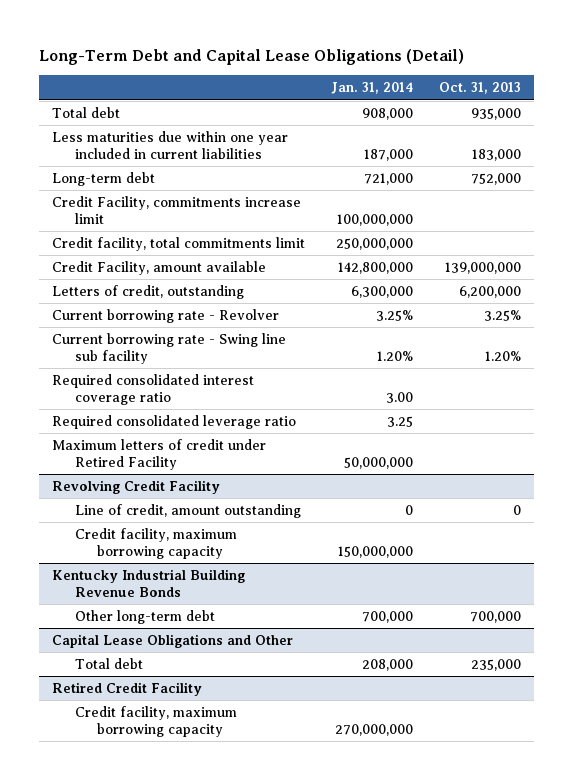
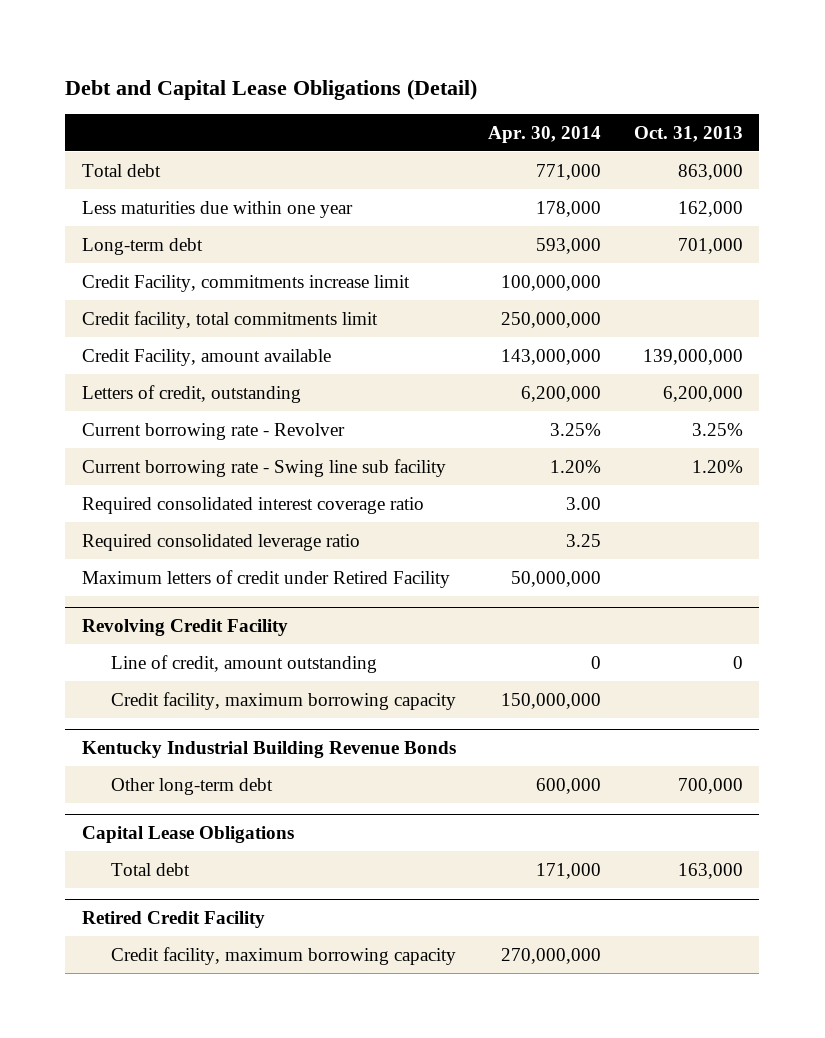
- Long-Term Debt and Capital Lease Obligations (Detail)
+ Debt and Capital Lease Obligations (Detail)
- | Jan. 31, 2014 | Oct. 31, 2013
+ | Apr. 30, 2014 | Oct. 31, 2013
- Total debt | 908,000 | 935,000
- Less maturities due within one year included in current liabilities | 187,000 | 183,000
- Long-term debt | 721,000 | 752,000
+ Total debt | 771,000 | 863,000
+ Less maturities due within one year | 178,000 | 162,000
+ Long-term debt | 593,000 | 701,000
- Capital Lease Obligations and Other
- Total debt | 208,000 | 235,000
+ Capital Lease Obligations
+ Total debt | 171,000 | 163,000

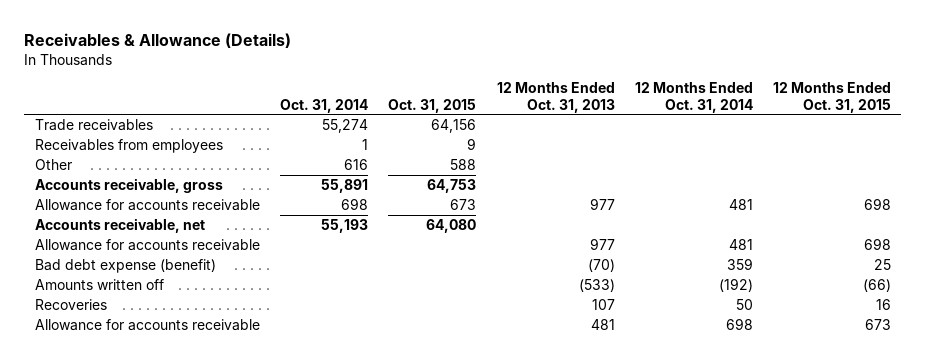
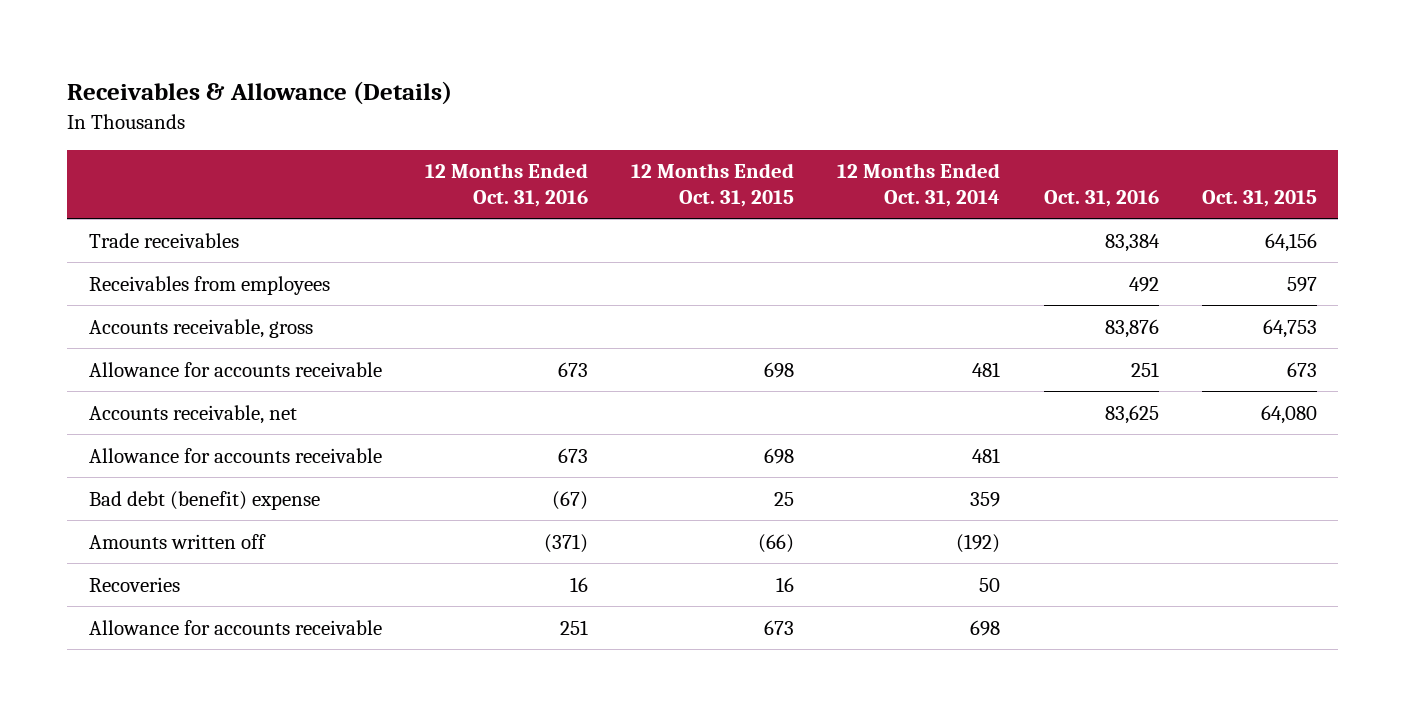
- | Oct. 31, 2014 | Oct. 31, 2015 | 12 Months Ended Oct. 31, 2013 | 12 Months Ended Oct. 31, 2014 | 12 Months Ended Oct. 31, 2015
+ | 12 Months Ended Oct. 31, 2016 | 12 Months Ended Oct. 31, 2015 | 12 Months Ended Oct. 31, 2014 | Oct. 31, 2016 | Oct. 31, 2015
- Receivables from employees | 1 | 9 | | |
- Other | 616 | 588 | | |
+ Receivables from employees | | | | 492 | 597
- Bad debt expense (benefit) | | | (70) | 359 | 25
+ Bad debt (benefit) expense | (67) | 25 | 359 | |

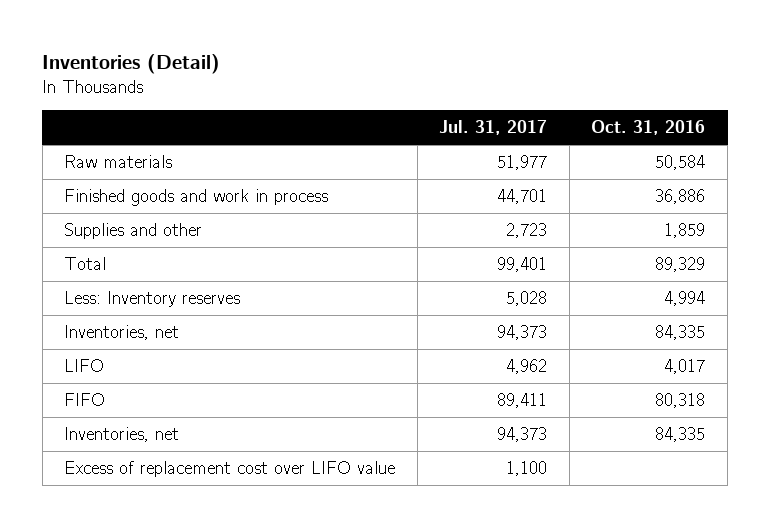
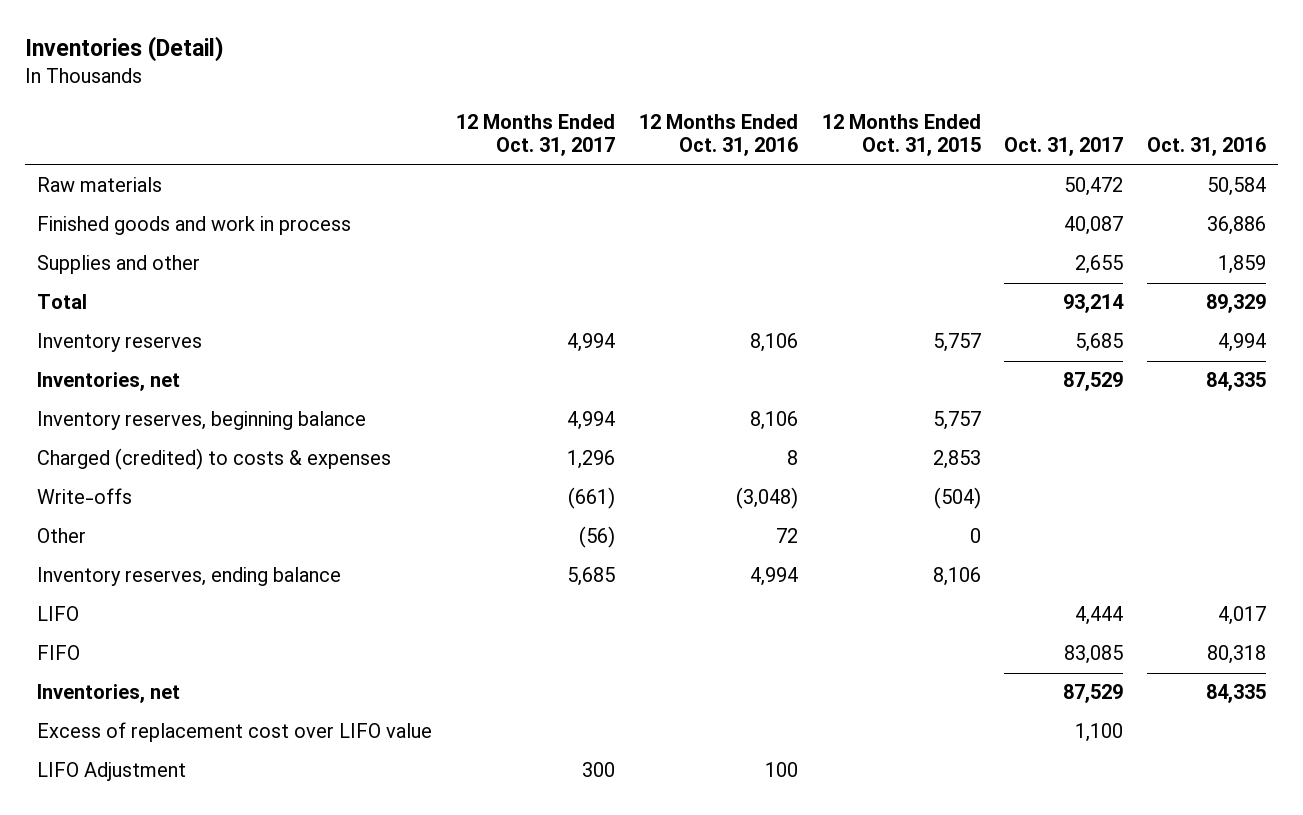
- | Jul. 31, 2017 | Oct. 31, 2016
+ | 12 Months Ended Oct. 31, 2017 | 12 Months Ended Oct. 31, 2016 | 12 Months Ended Oct. 31, 2015 | Oct. 31, 2017 | Oct. 31, 2016
- Less: Inventory reserves | 5,028 | 4,994
+ Inventory reserves | 4,994 | 8,106 | 5,757 | 5,685 | 4,994
+ Inventory reserves, beginning balance | 4,994 | 8,106 | 5,757 | |
+ Charged (credited) to costs & expenses | 1,296 | 8 | 2,853 | |
+ Write-offs | (661) | (3,048) | (504) | |
+ Other | (56) | 72 | 0 | |
+ Inventory reserves, ending balance | 5,685 | 4,994 | 8,106 | |
+ LIFO Adjustment | 300 | 100 | | |

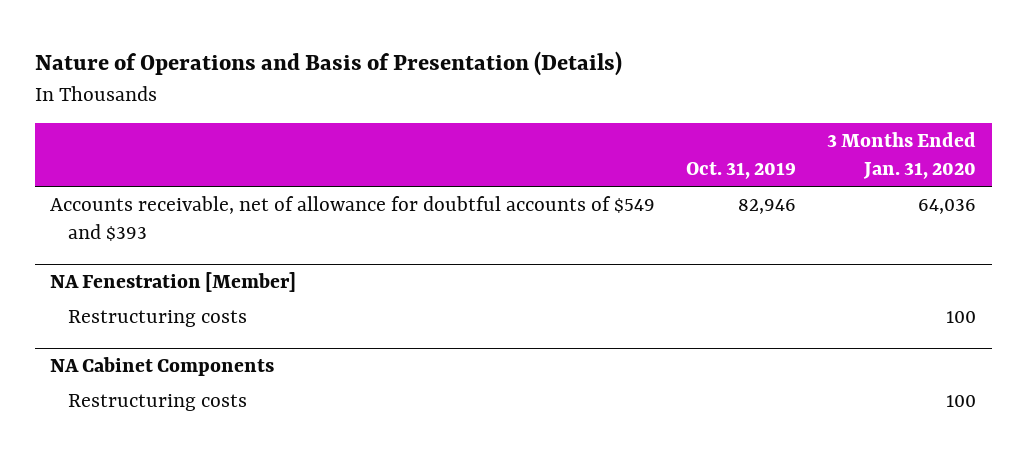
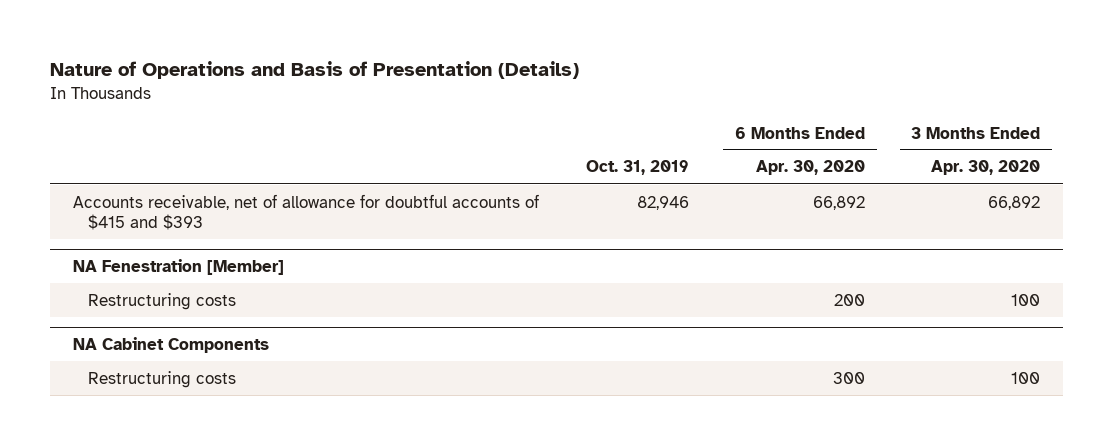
- | Oct. 31, 2019 | 3 Months Ended Jan. 31, 2020
+ | Oct. 31, 2019 | 6 Months Ended Apr. 30, 2020 | 3 Months Ended Apr. 30, 2020
- Accounts receivable, net of allowance for doubtful accounts of $549 and $393 | 82,946 | 64,036
+ Accounts receivable, net of allowance for doubtful accounts of $415 and $393 | 82,946 | 66,892 | 66,892

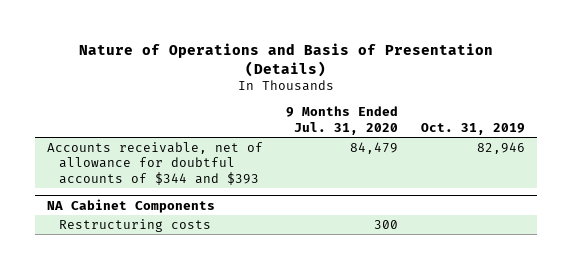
- | Oct. 31, 2019 | 6 Months Ended Apr. 30, 2020 | 3 Months Ended Apr. 30, 2020
+ | 9 Months Ended Jul. 31, 2020 | Oct. 31, 2019
- Accounts receivable, net of allowance for doubtful accounts of $415 and $393 | 82,946 | 66,892 | 66,892
- NA Fenestration [Member]
- Restructuring costs | | 200 | 100
+ Accounts receivable, net of allowance for doubtful accounts of $344 and $393 | 84,479 | 82,946

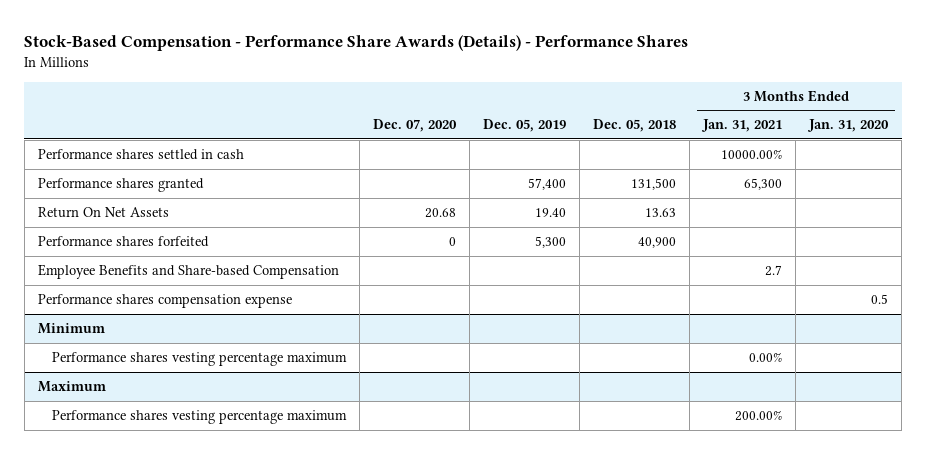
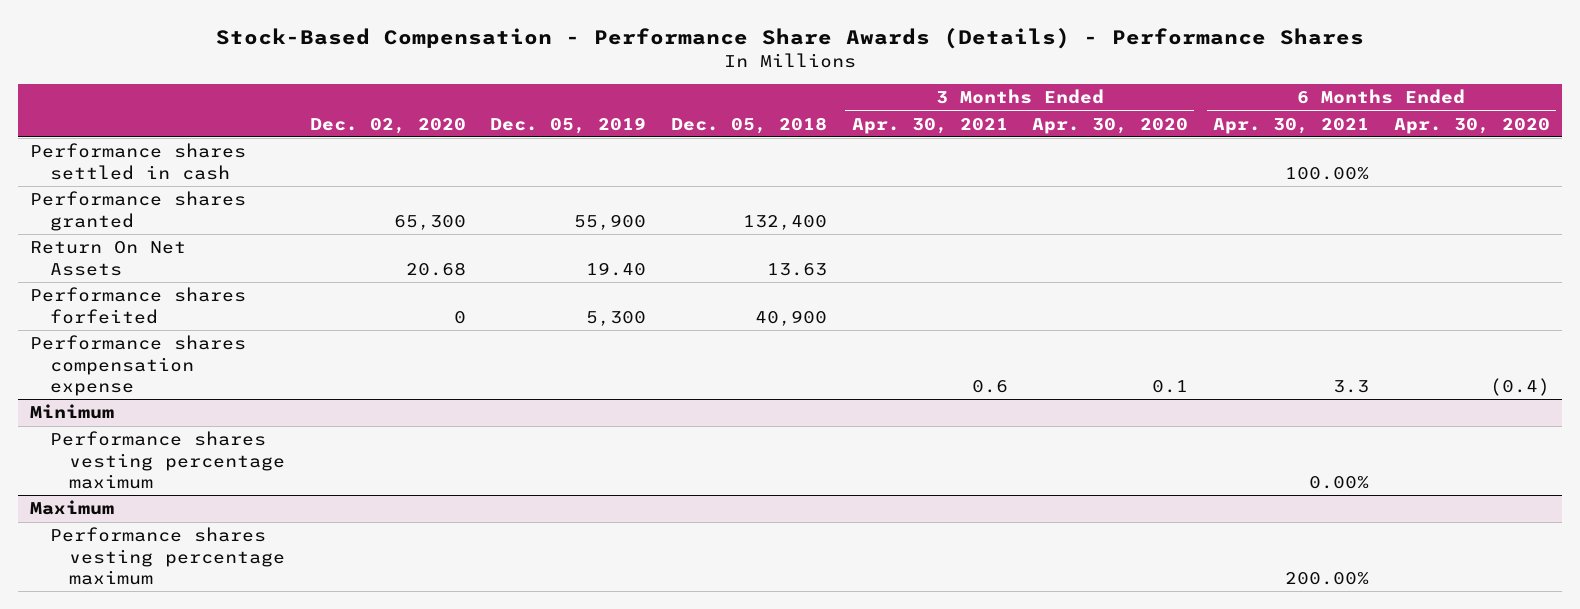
- | Dec. 07, 2020 | Dec. 05, 2019 | Dec. 05, 2018 | 3 Months Ended Jan. 31, 2021 | 3 Months Ended Jan. 31, 2020
+ | Dec. 02, 2020 | Dec. 05, 2019 | Dec. 05, 2018 | 3 Months Ended Apr. 30, 2021 | 3 Months Ended Apr. 30, 2020 | 6 Months Ended Apr. 30, 2021 | 6 Months Ended Apr. 30, 2020
- Performance shares granted | | 57,400 | 131,500 | 65,300 |
+ Performance shares granted | 65,300 | 55,900 | 132,400 | | | |
- Employee Benefits and Share-based Compensation | | | | 2.7 |

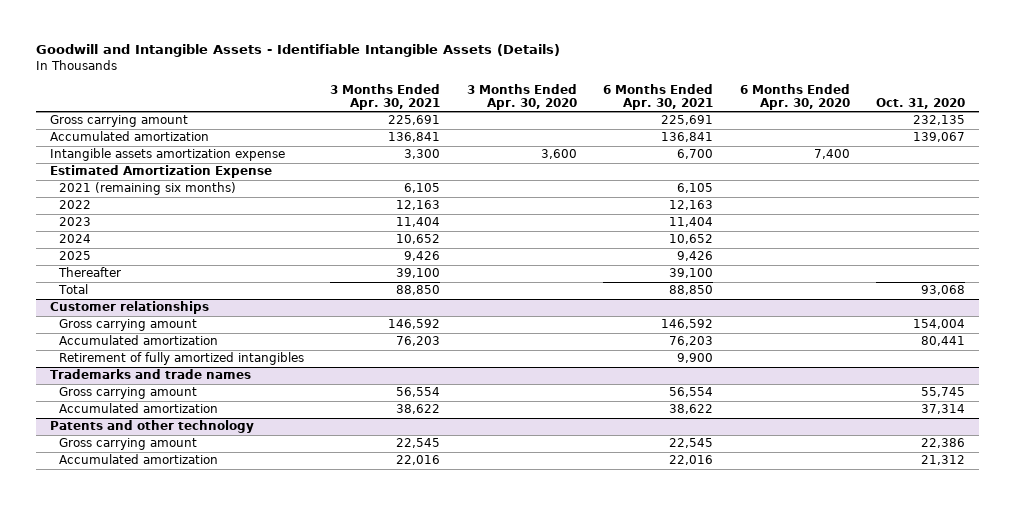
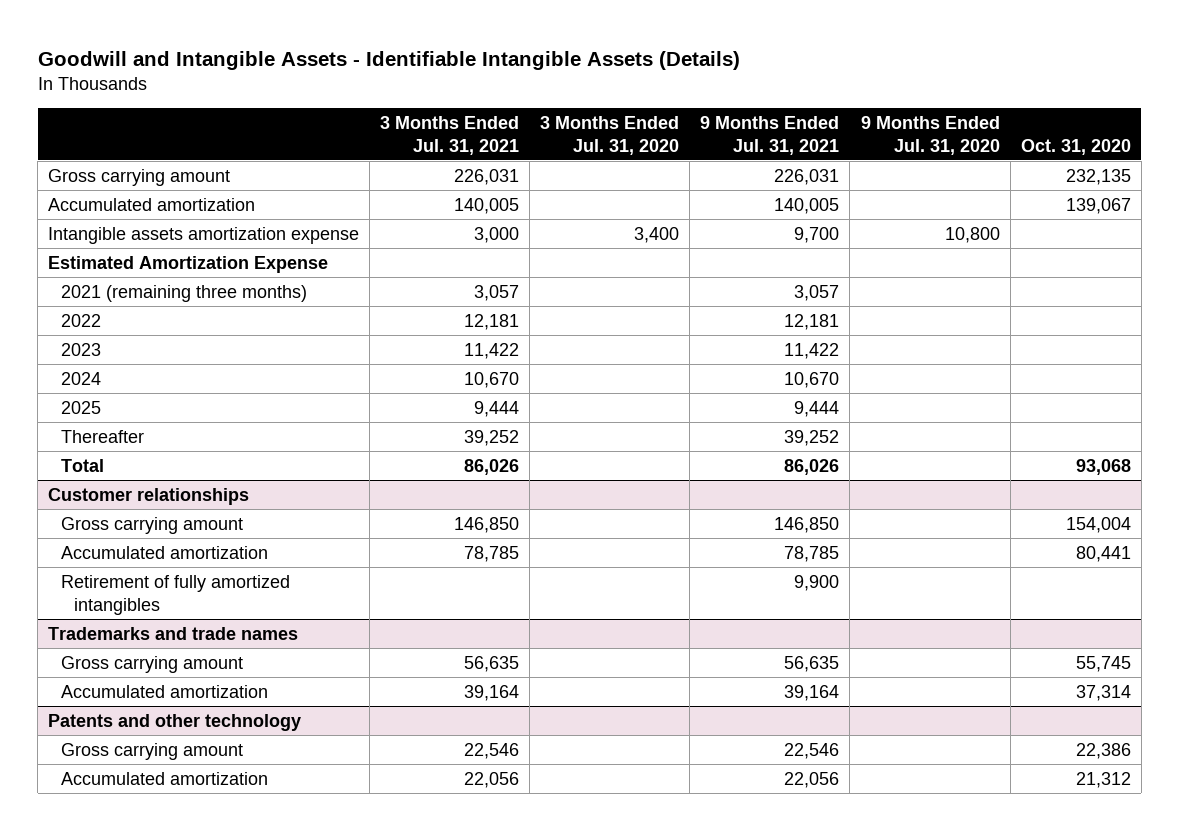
- | 3 Months Ended Apr. 30, 2021 | 3 Months Ended Apr. 30, 2020 | 6 Months Ended Apr. 30, 2021 | 6 Months Ended Apr. 30, 2020 | Oct. 31, 2020
+ | 3 Months Ended Jul. 31, 2021 | 3 Months Ended Jul. 31, 2020 | 9 Months Ended Jul. 31, 2021 | 9 Months Ended Jul. 31, 2020 | Oct. 31, 2020
- 2021 (remaining six months) | 6,105 | | 6,105 | |
+ 2021 (remaining three months) | 3,057 | | 3,057 | |

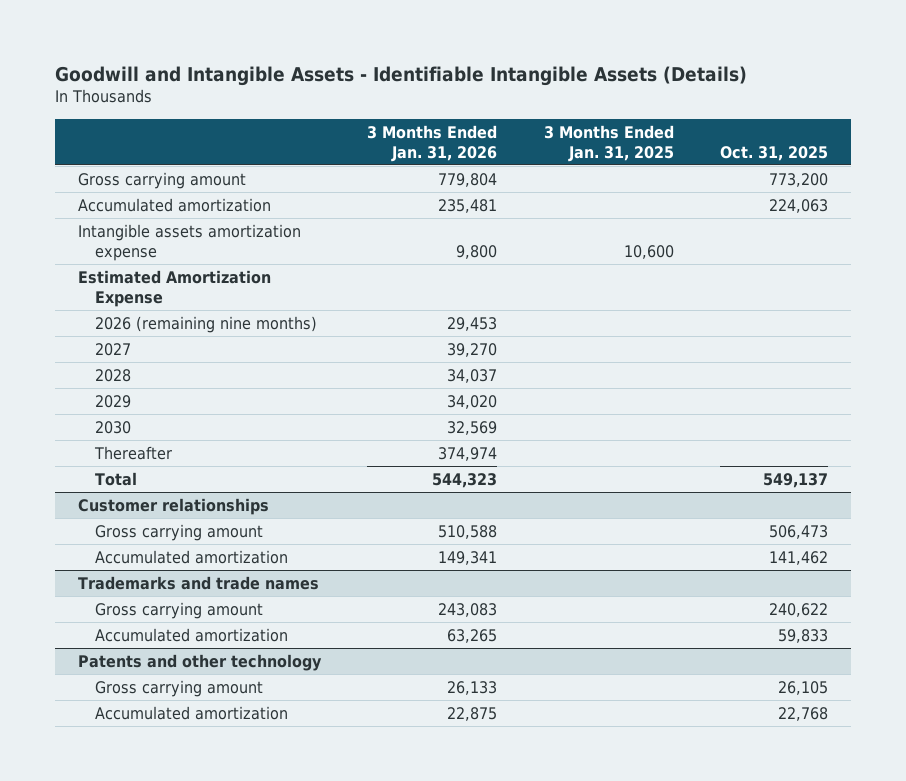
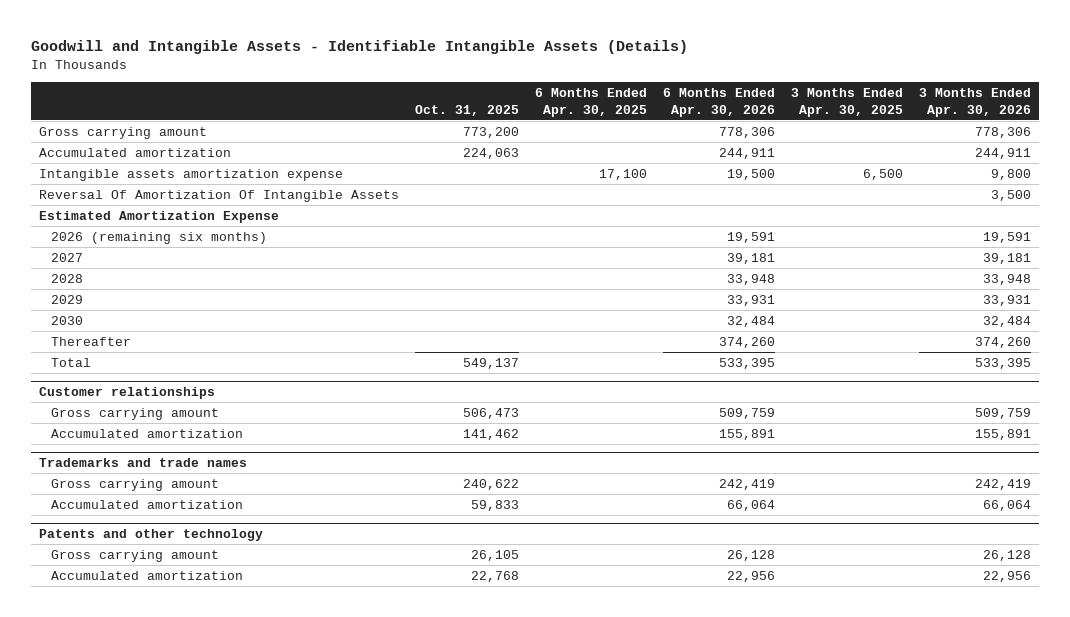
- | 3 Months Ended Jan. 31, 2026 | 3 Months Ended Jan. 31, 2025 | Oct. 31, 2025
+ | Oct. 31, 2025 | 6 Months Ended Apr. 30, 2025 | 6 Months Ended Apr. 30, 2026 | 3 Months Ended Apr. 30, 2025 | 3 Months Ended Apr. 30, 2026
+ Reversal Of Amortization Of Intangible Assets | | | | | 3,500
- 2026 (remaining nine months) | 29,453 | |
+ 2026 (remaining six months) | | | 19,591 | | 19,591

